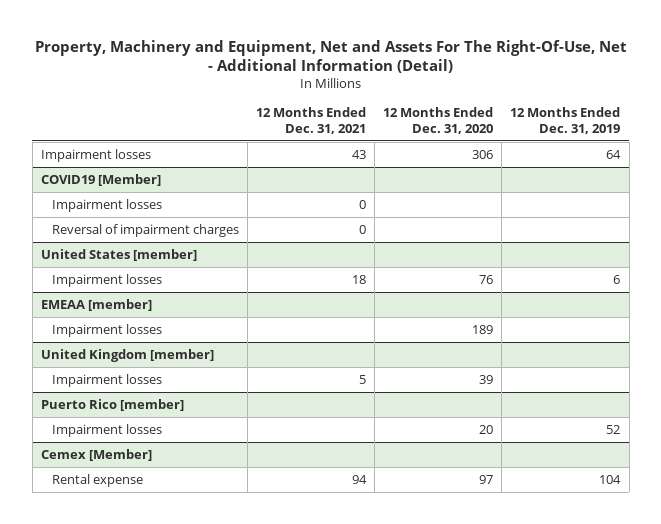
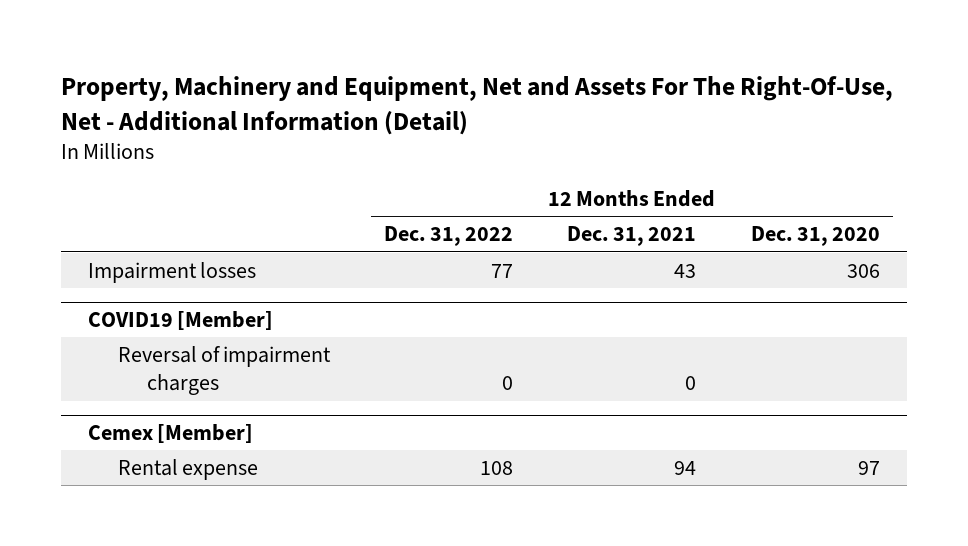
- | 12 Months Ended Dec. 31, 2021 | 12 Months Ended Dec. 31, 2020 | 12 Months Ended Dec. 31, 2019
+ | 12 Months Ended Dec. 31, 2022 | 12 Months Ended Dec. 31, 2021 | 12 Months Ended Dec. 31, 2020
@ COVID19 [Member]
- Impairment losses | 0 | |
- United States [member]
- Impairment losses | 18 | 76 | 6
- EMEAA [member]
- Impairment losses | | 189 |
- United Kingdom [member]
- Impairment losses | 5 | 39 |
- Puerto Rico [member]
- Impairment losses | | 20 | 52

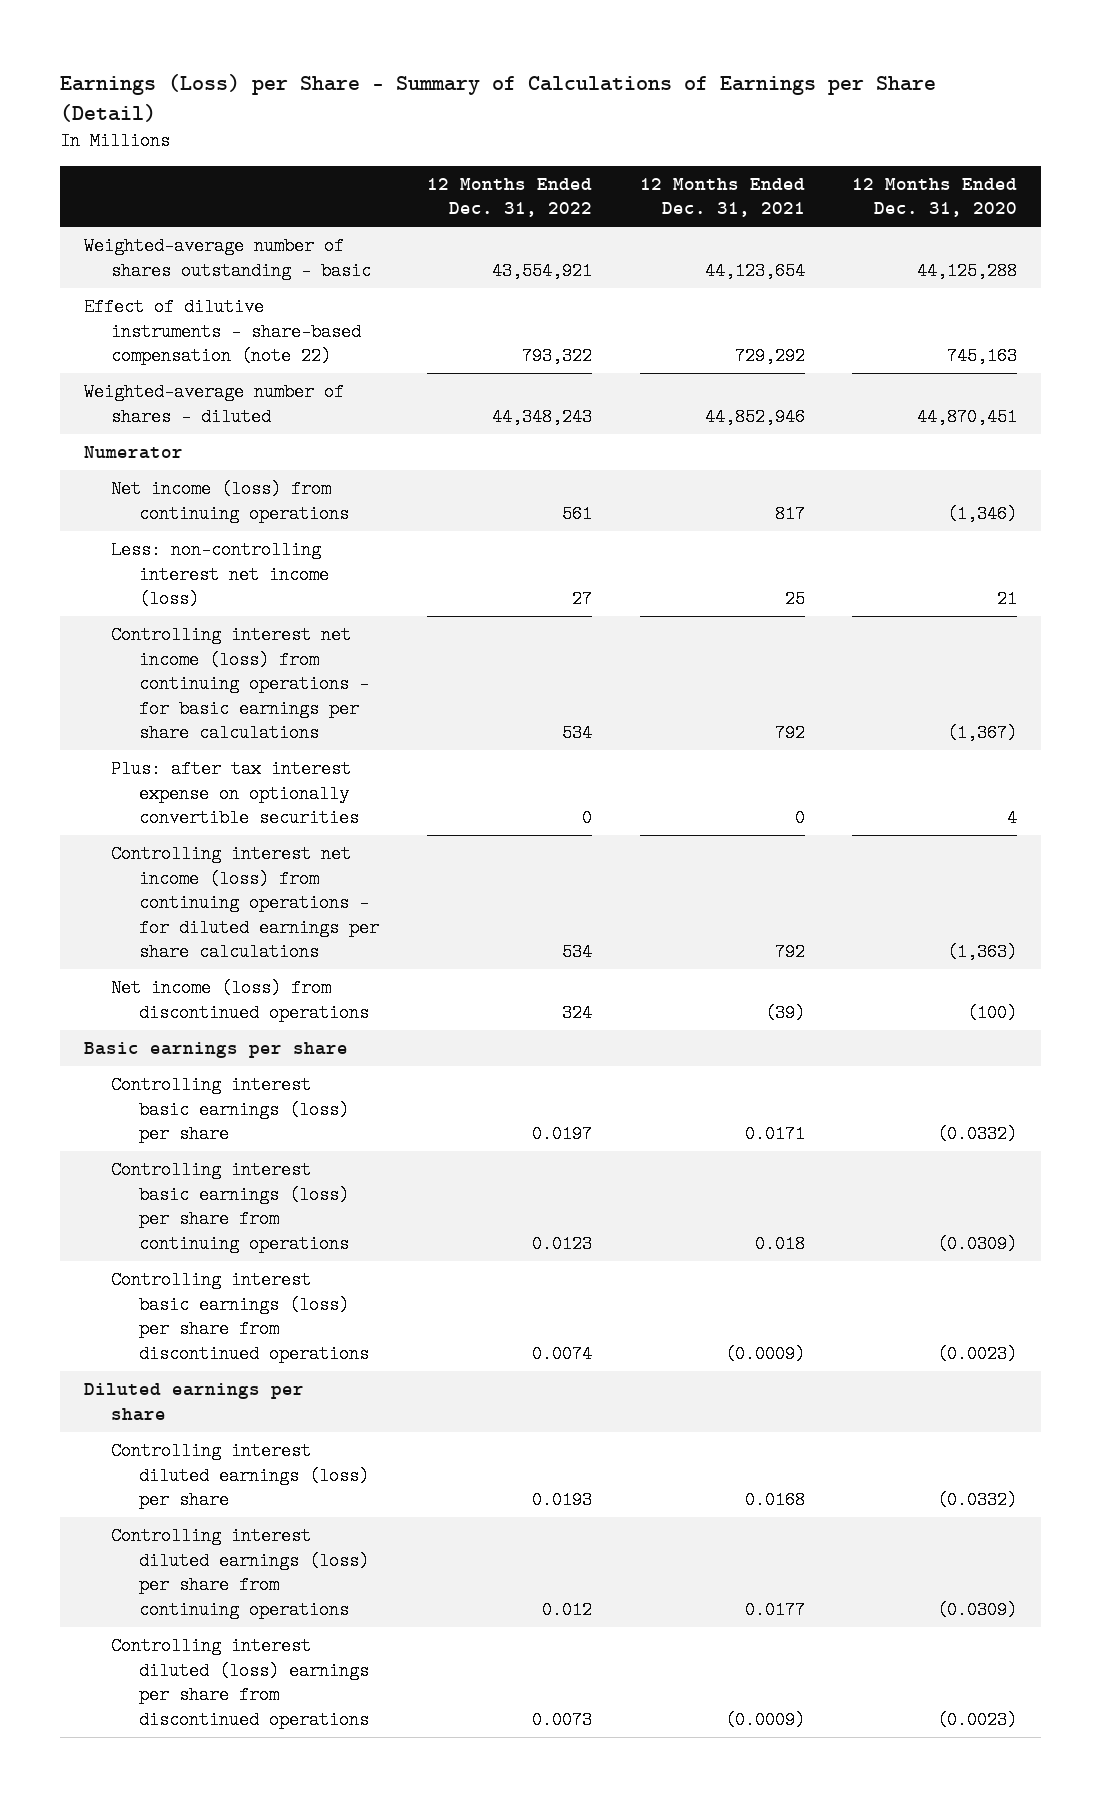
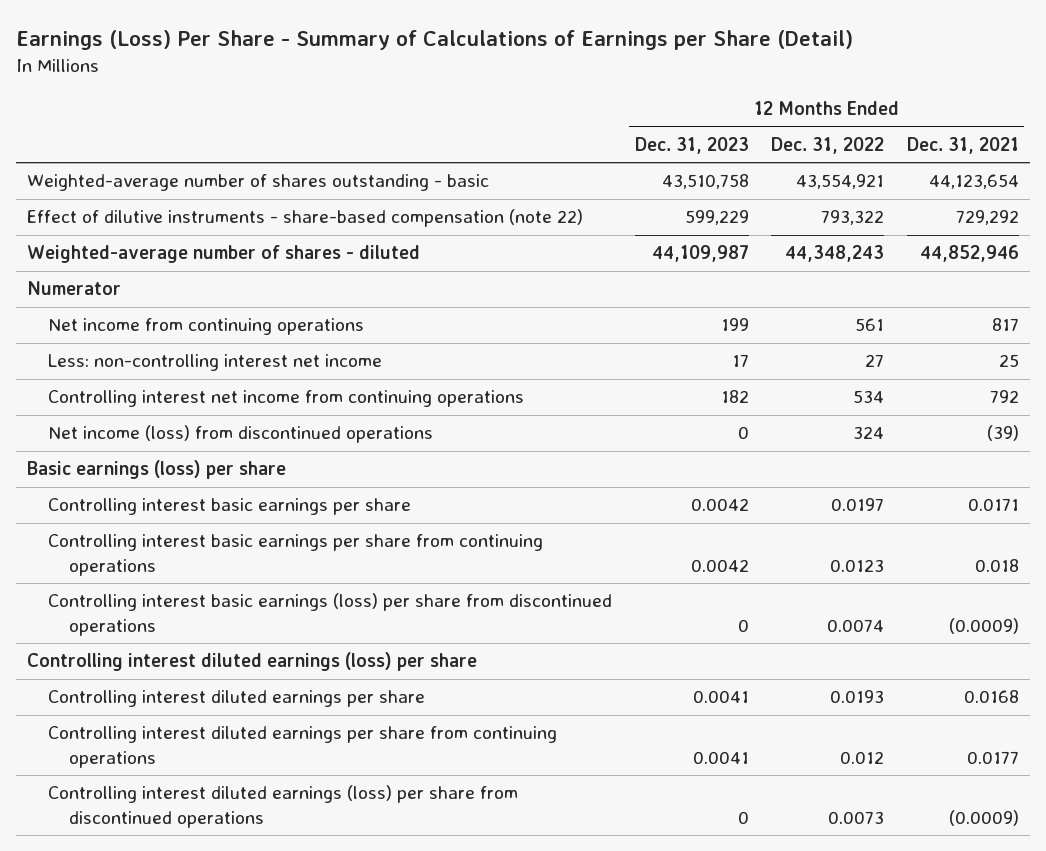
- Earnings (Loss) per Share - Summary of Calculations of Earnings per Share (Detail)
+ Earnings (Loss) Per Share - Summary of Calculations of Earnings per Share (Detail)
- | 12 Months Ended Dec. 31, 2022 | 12 Months Ended Dec. 31, 2021 | 12 Months Ended Dec. 31, 2020
+ | 12 Months Ended Dec. 31, 2023 | 12 Months Ended Dec. 31, 2022 | 12 Months Ended Dec. 31, 2021
- Net income (loss) from continuing operations | 561 | 817 | (1,346)
- Less: non-controlling interest net income (loss) | 27 | 25 | 21
- Controlling interest net income (loss) from continuing operations - for basic earnings per share calculations | 534 | 792 | (1,367)
- Plus: after tax interest expense on optionally convertible securities | 0 | 0 | 4
- Controlling interest net income (loss) from continuing operations - for diluted earnings per share calculations | 534 | 792 | (1,363)
+ Net income from continuing operations | 199 | 561 | 817
+ Less: non-controlling interest net income | 17 | 27 | 25
+ Controlling interest net income from continuing operations | 182 | 534 | 792
- Basic earnings per share
- Controlling interest basic earnings (loss) per share | 0.0197 | 0.0171 | (0.0332)
- Controlling interest basic earnings (loss) per share from continuing operations | 0.0123 | 0.018 | (0.0309)
+ Basic earnings (loss) per share
+ Controlling interest basic earnings per share | 0.0042 | 0.0197 | 0.0171
+ Controlling interest basic earnings per share from continuing operations | 0.0042 | 0.0123 | 0.018
- Diluted earnings per share
- Controlling interest diluted earnings (loss) per share | 0.0193 | 0.0168 | (0.0332)
- Controlling interest diluted earnings (loss) per share from continuing operations | 0.012 | 0.0177 | (0.0309)
- Controlling interest diluted (loss) earnings per share from discontinued operations | 0.0073 | (0.0009) | (0.0023)
+ Controlling interest diluted earnings (loss) per share
+ Controlling interest diluted earnings per share | 0.0041 | 0.0193 | 0.0168
+ Controlling interest diluted earnings per share from continuing operations | 0.0041 | 0.012 | 0.0177
+ Controlling interest diluted earnings (loss) per share from discontinued operations | 0 | 0.0073 | (0.0009)

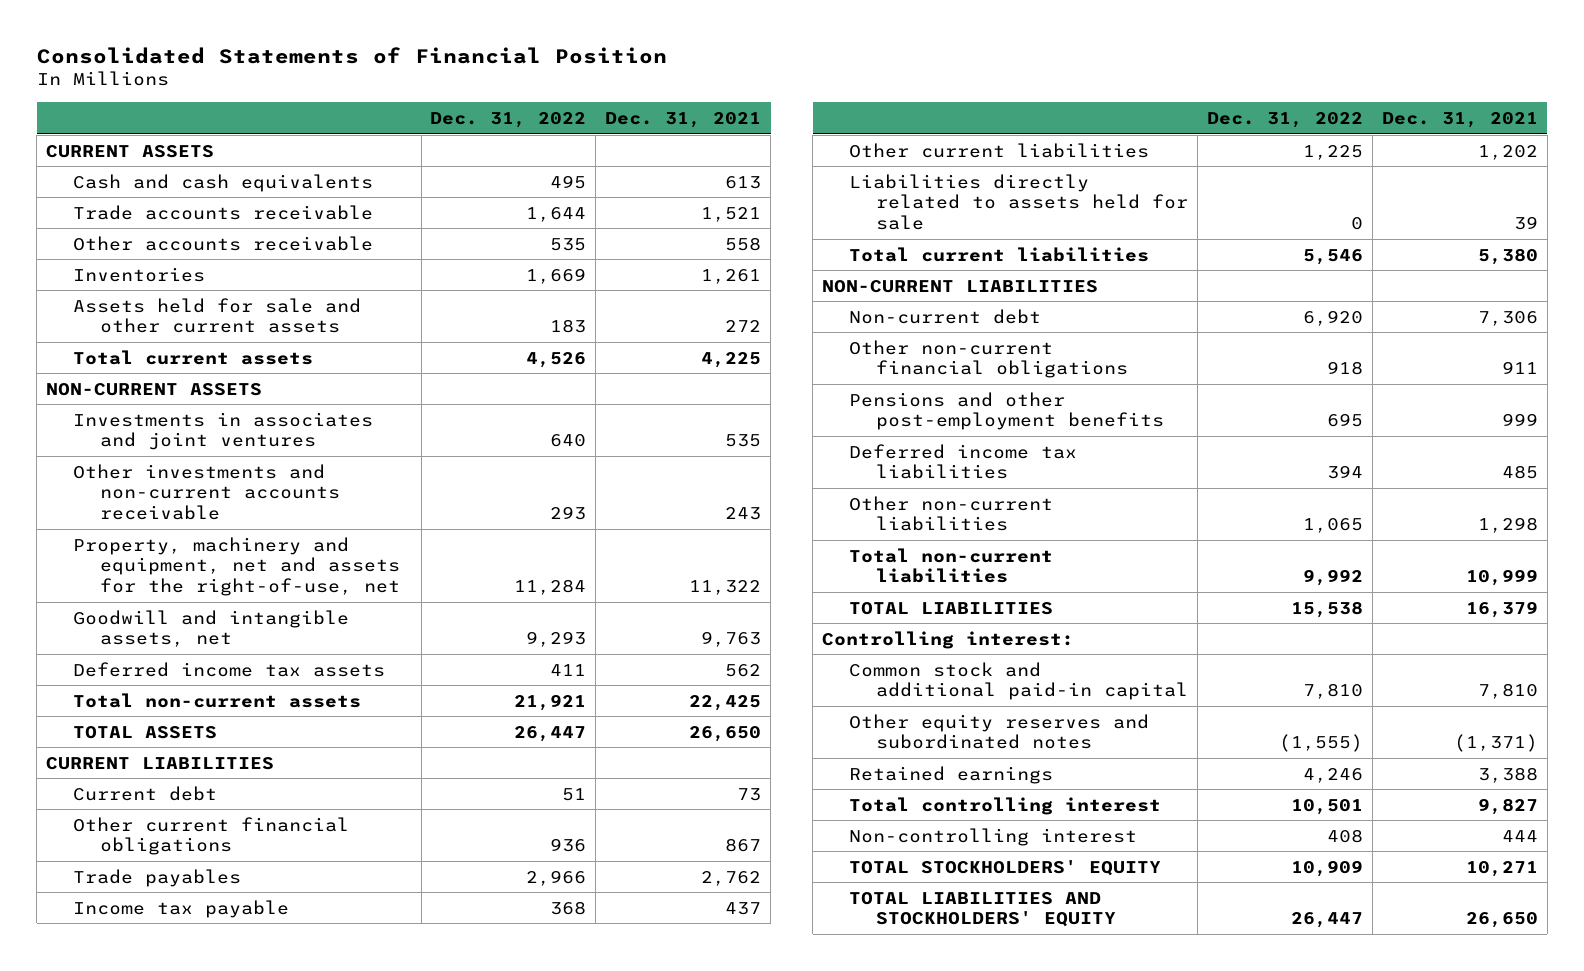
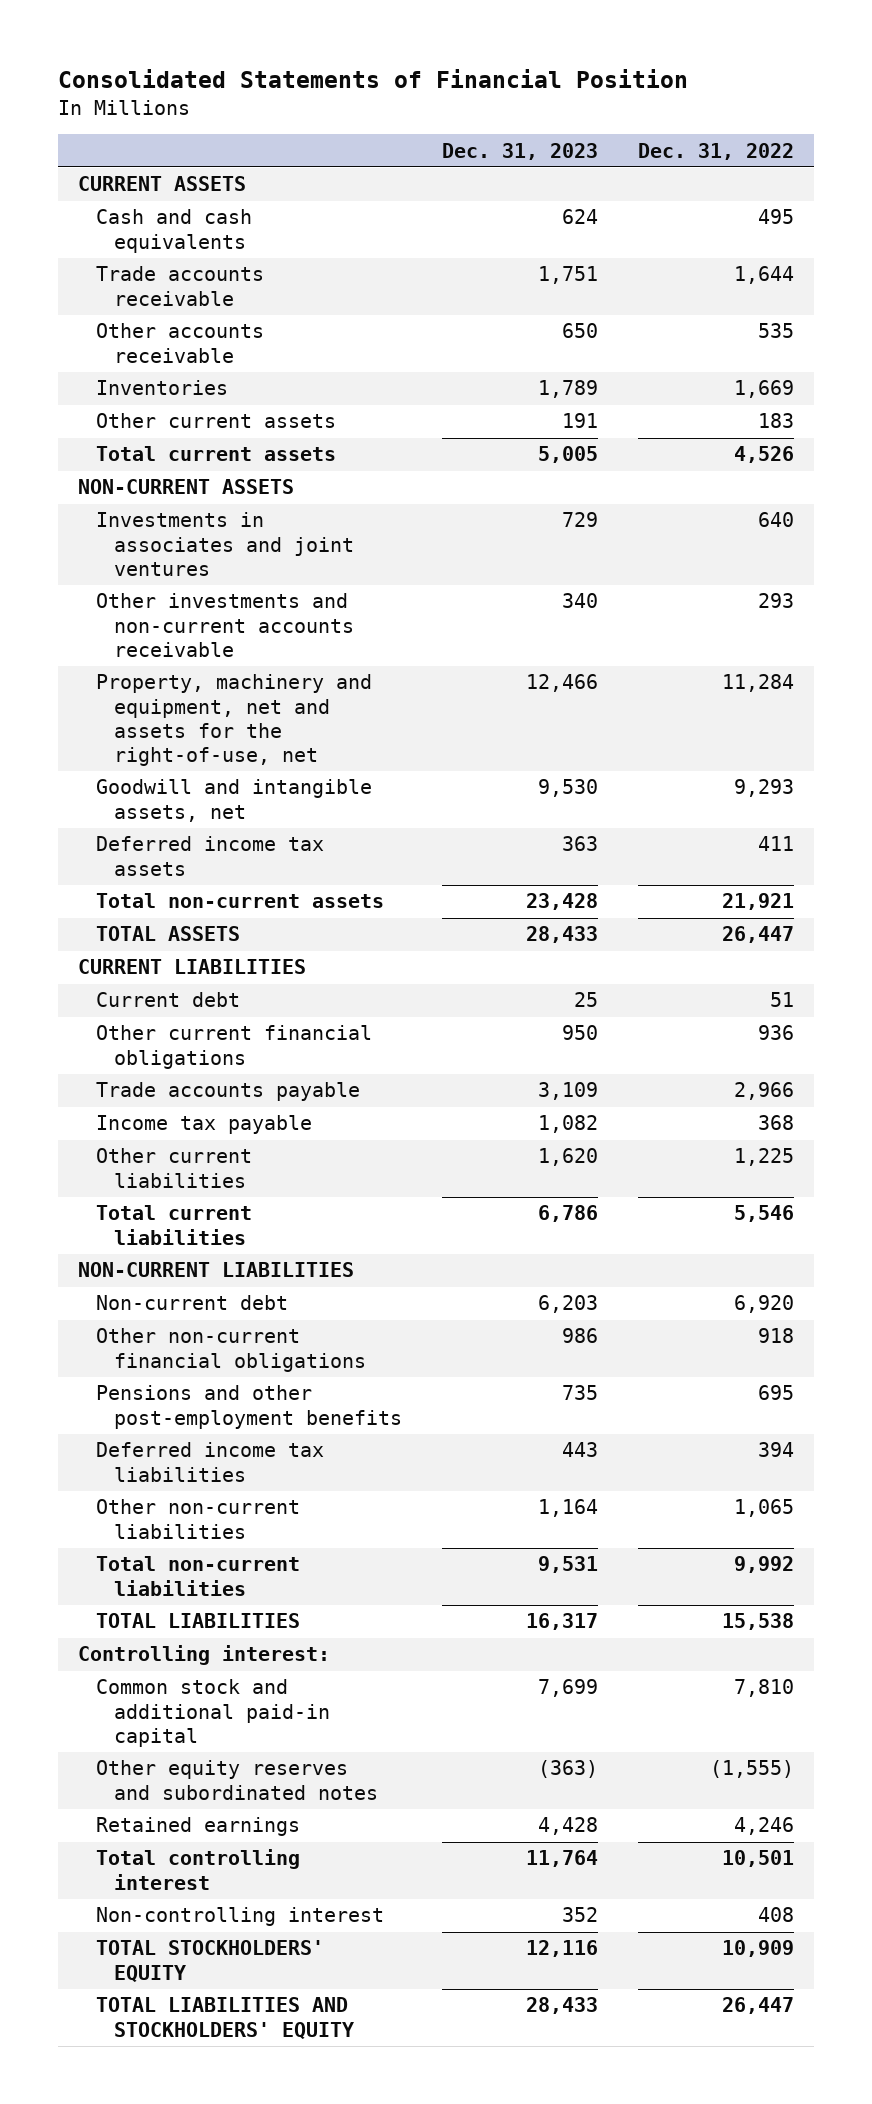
- | Dec. 31, 2022 | Dec. 31, 2021
+ | Dec. 31, 2023 | Dec. 31, 2022
- Assets held for sale and other current assets | 183 | 272
+ Other current assets | 191 | 183
- Trade payables | 2,966 | 2,762
+ Trade accounts payable | 3,109 | 2,966
- Liabilities directly related to assets held for sale | 0 | 39

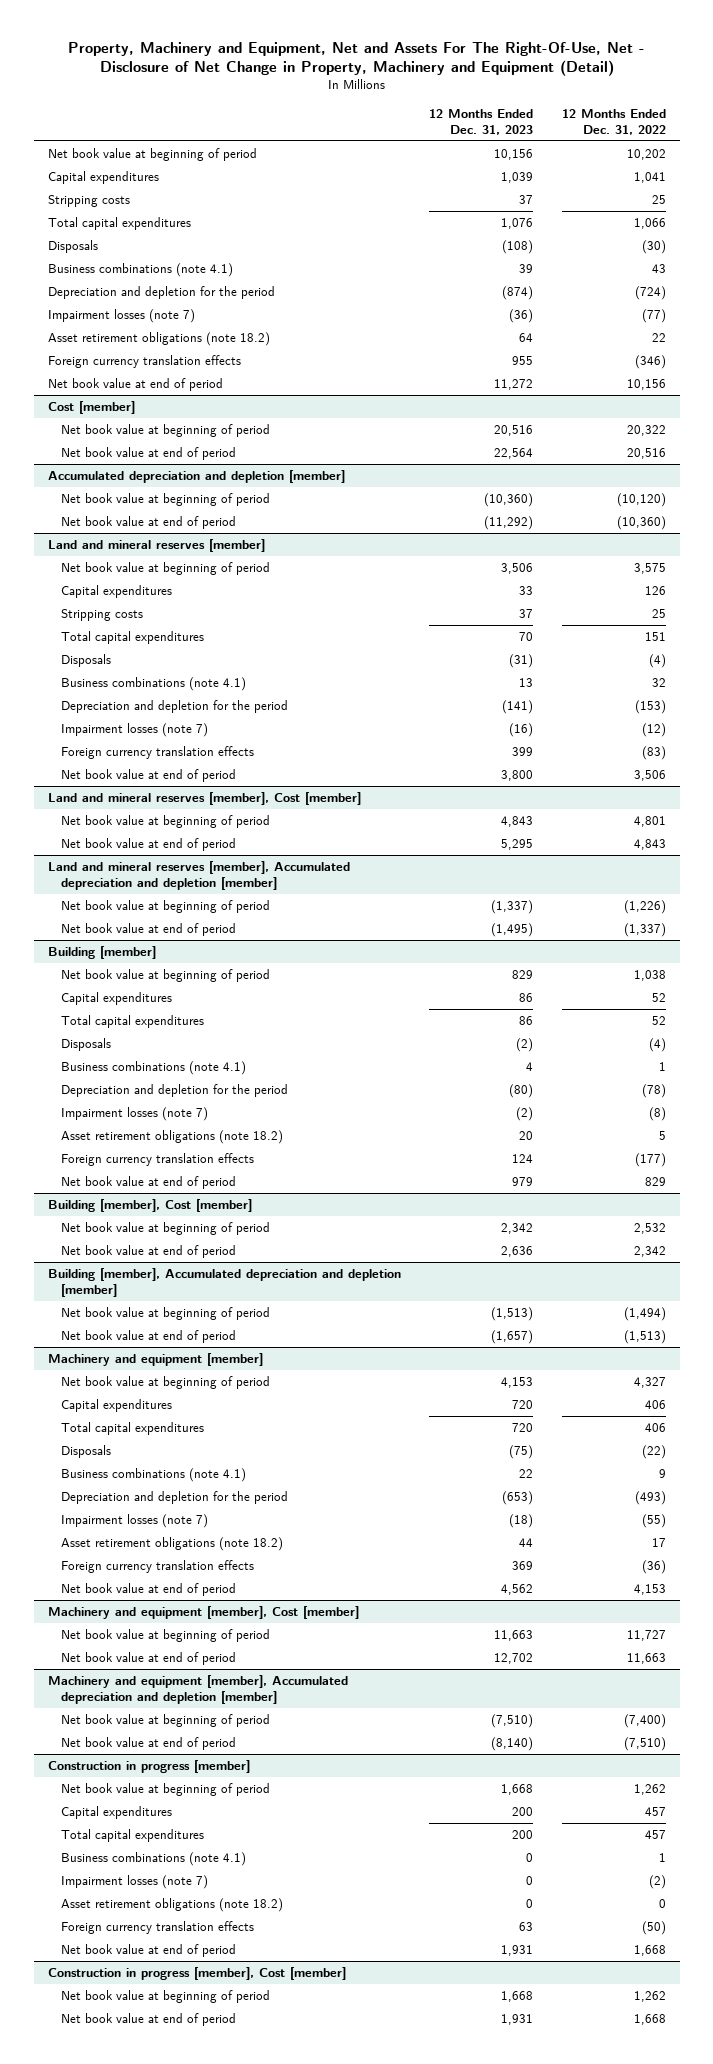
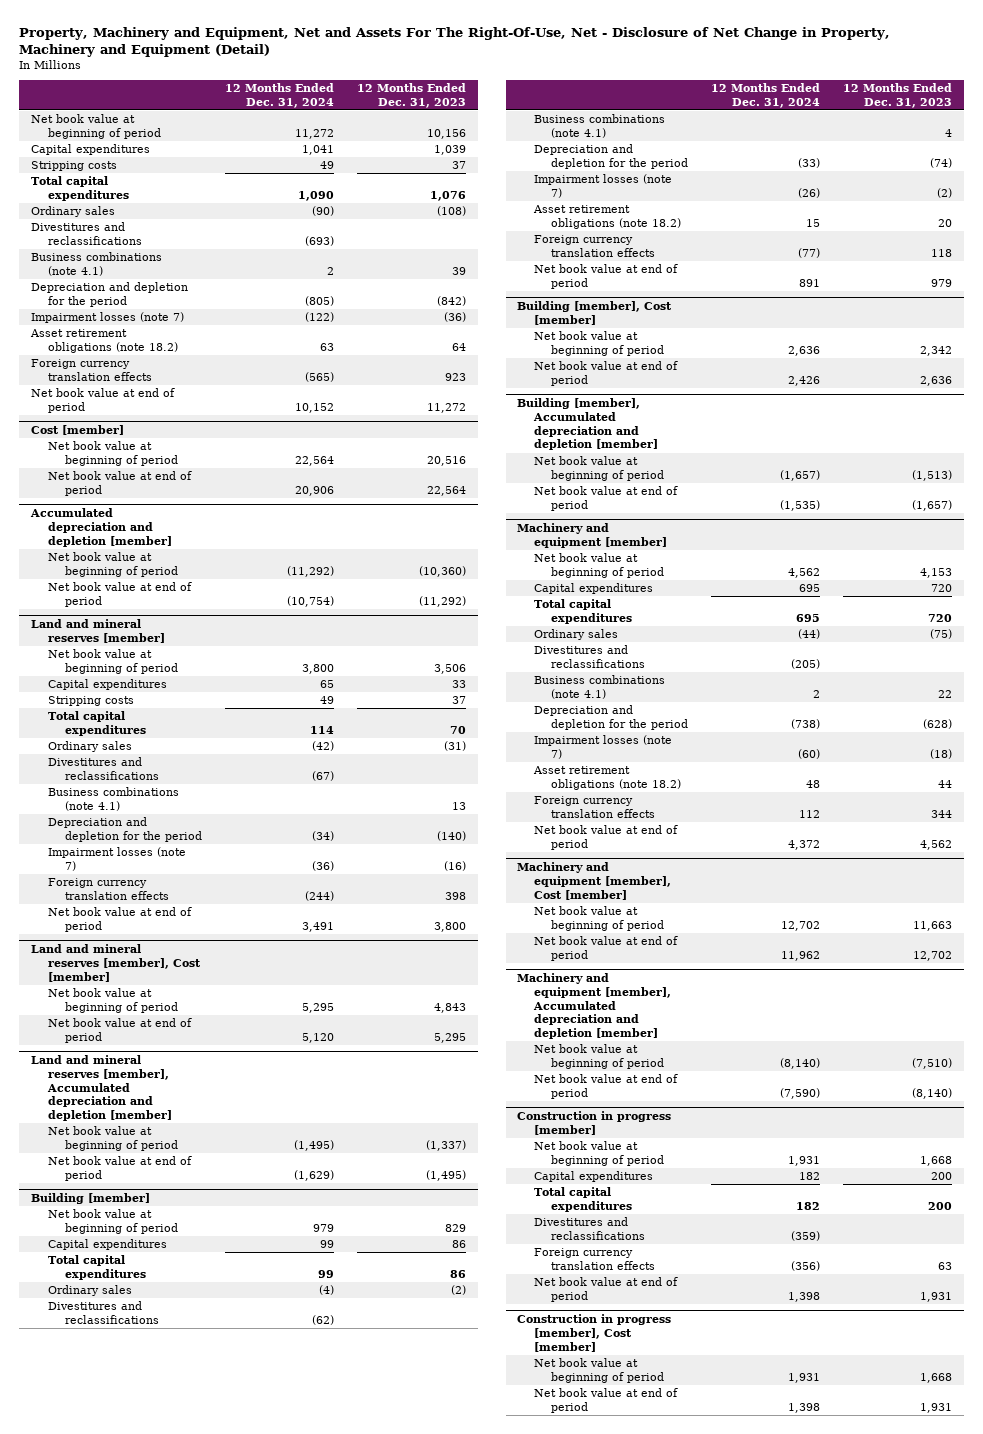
- | 12 Months Ended Dec. 31, 2023 | 12 Months Ended Dec. 31, 2022
+ | 12 Months Ended Dec. 31, 2024 | 12 Months Ended Dec. 31, 2023
- Disposals | (108) | (30)
+ Ordinary sales | (90) | (108)
+ Divestitures and reclassifications | (693) |
- Depreciation and depletion for the period | (874) | (724)
+ Depreciation and depletion for the period | (805) | (842)
- Foreign currency translation effects | 955 | (346)
+ Foreign currency translation effects | (565) | 923
@ Land and mineral reserves [member]
- Disposals | (31) | (4)
+ Ordinary sales | (42) | (31)
+ Divestitures and reclassifications | (67) |
- Depreciation and depletion for the period | (141) | (153)
+ Depreciation and depletion for the period | (34) | (140)
- Foreign currency translation effects | 399 | (83)
+ Foreign currency translation effects | (244) | 398
@ Building [member]
- Disposals | (2) | (4)
+ Ordinary sales | (4) | (2)
+ Divestitures and reclassifications | (62) |
- Depreciation and depletion for the period | (80) | (78)
+ Depreciation and depletion for the period | (33) | (74)
- Foreign currency translation effects | 124 | (177)
+ Foreign currency translation effects | (77) | 118
@ Machinery and equipment [member]
- Disposals | (75) | (22)
+ Ordinary sales | (44) | (75)
+ Divestitures and reclassifications | (205) |
- Depreciation and depletion for the period | (653) | (493)
+ Depreciation and depletion for the period | (738) | (628)
- Foreign currency translation effects | 369 | (36)
+ Foreign currency translation effects | 112 | 344
@ Construction in progress [member]
- Business combinations (note 4.1) | 0 | 1
- Impairment losses (note 7) | 0 | (2)
- Asset retirement obligations (note 18.2) | 0 | 0
+ Divestitures and reclassifications | (359) |

